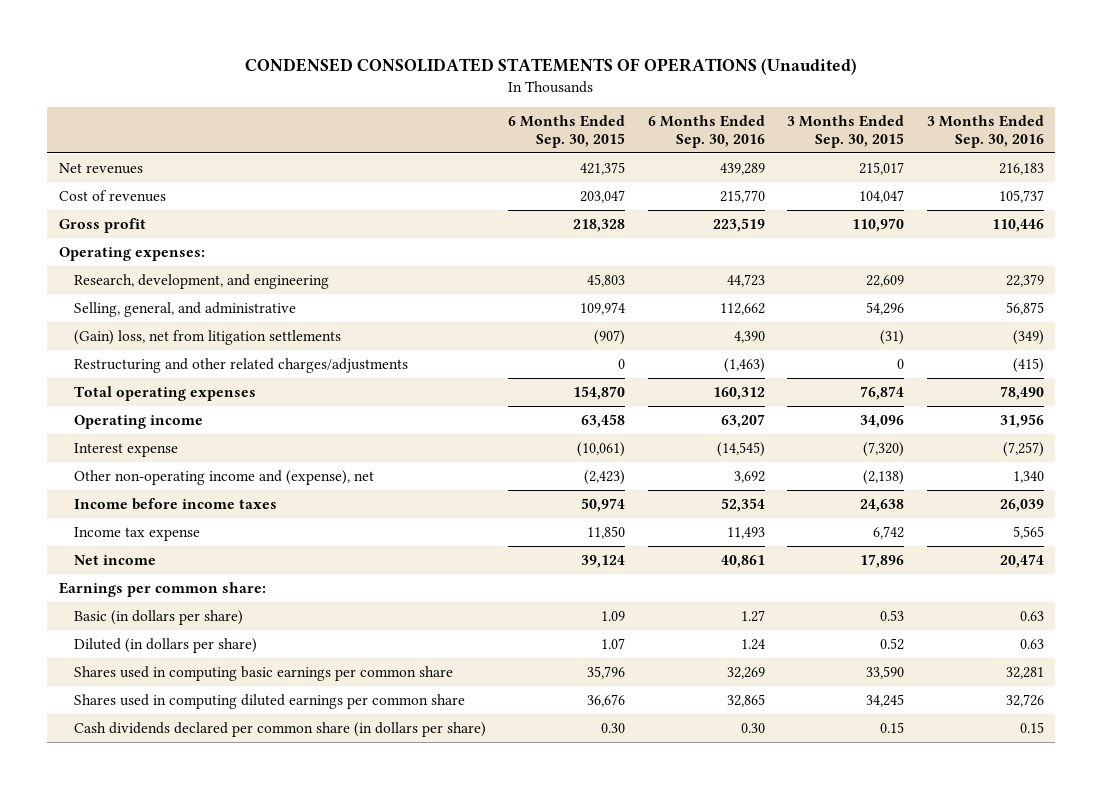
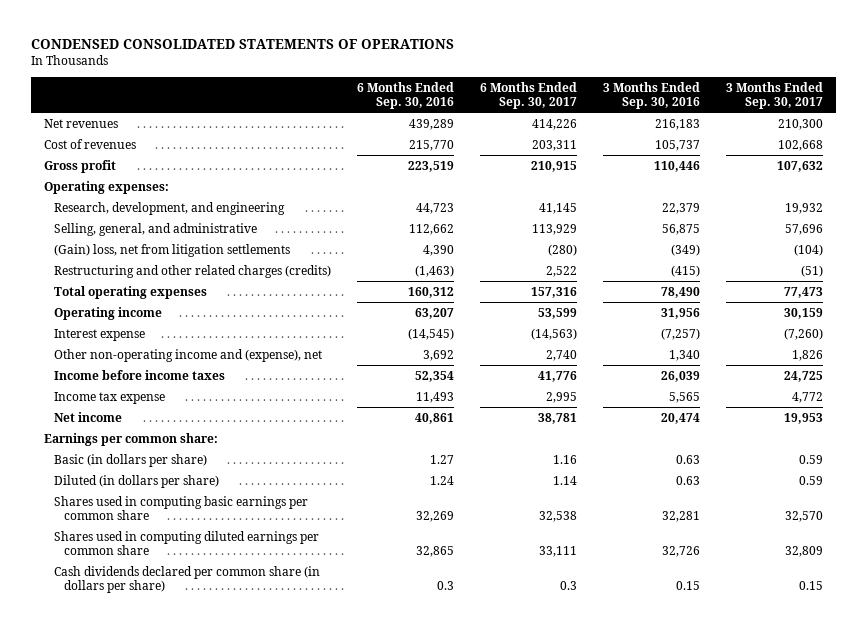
- CONDENSED CONSOLIDATED STATEMENTS OF OPERATIONS (Unaudited)
+ CONDENSED CONSOLIDATED STATEMENTS OF OPERATIONS
- | 6 Months Ended Sep. 30, 2015 | 6 Months Ended Sep. 30, 2016 | 3 Months Ended Sep. 30, 2015 | 3 Months Ended Sep. 30, 2016
+ | 6 Months Ended Sep. 30, 2016 | 6 Months Ended Sep. 30, 2017 | 3 Months Ended Sep. 30, 2016 | 3 Months Ended Sep. 30, 2017
- Restructuring and other related charges/adjustments | 0 | (1,463) | 0 | (415)
+ Restructuring and other related charges (credits) | (1,463) | 2,522 | (415) | (51)
- Cash dividends declared per common share (in dollars per share) | 0.30 | 0.30 | 0.15 | 0.15
+ Cash dividends declared per common share (in dollars per share) | 0.3 | 0.3 | 0.15 | 0.15

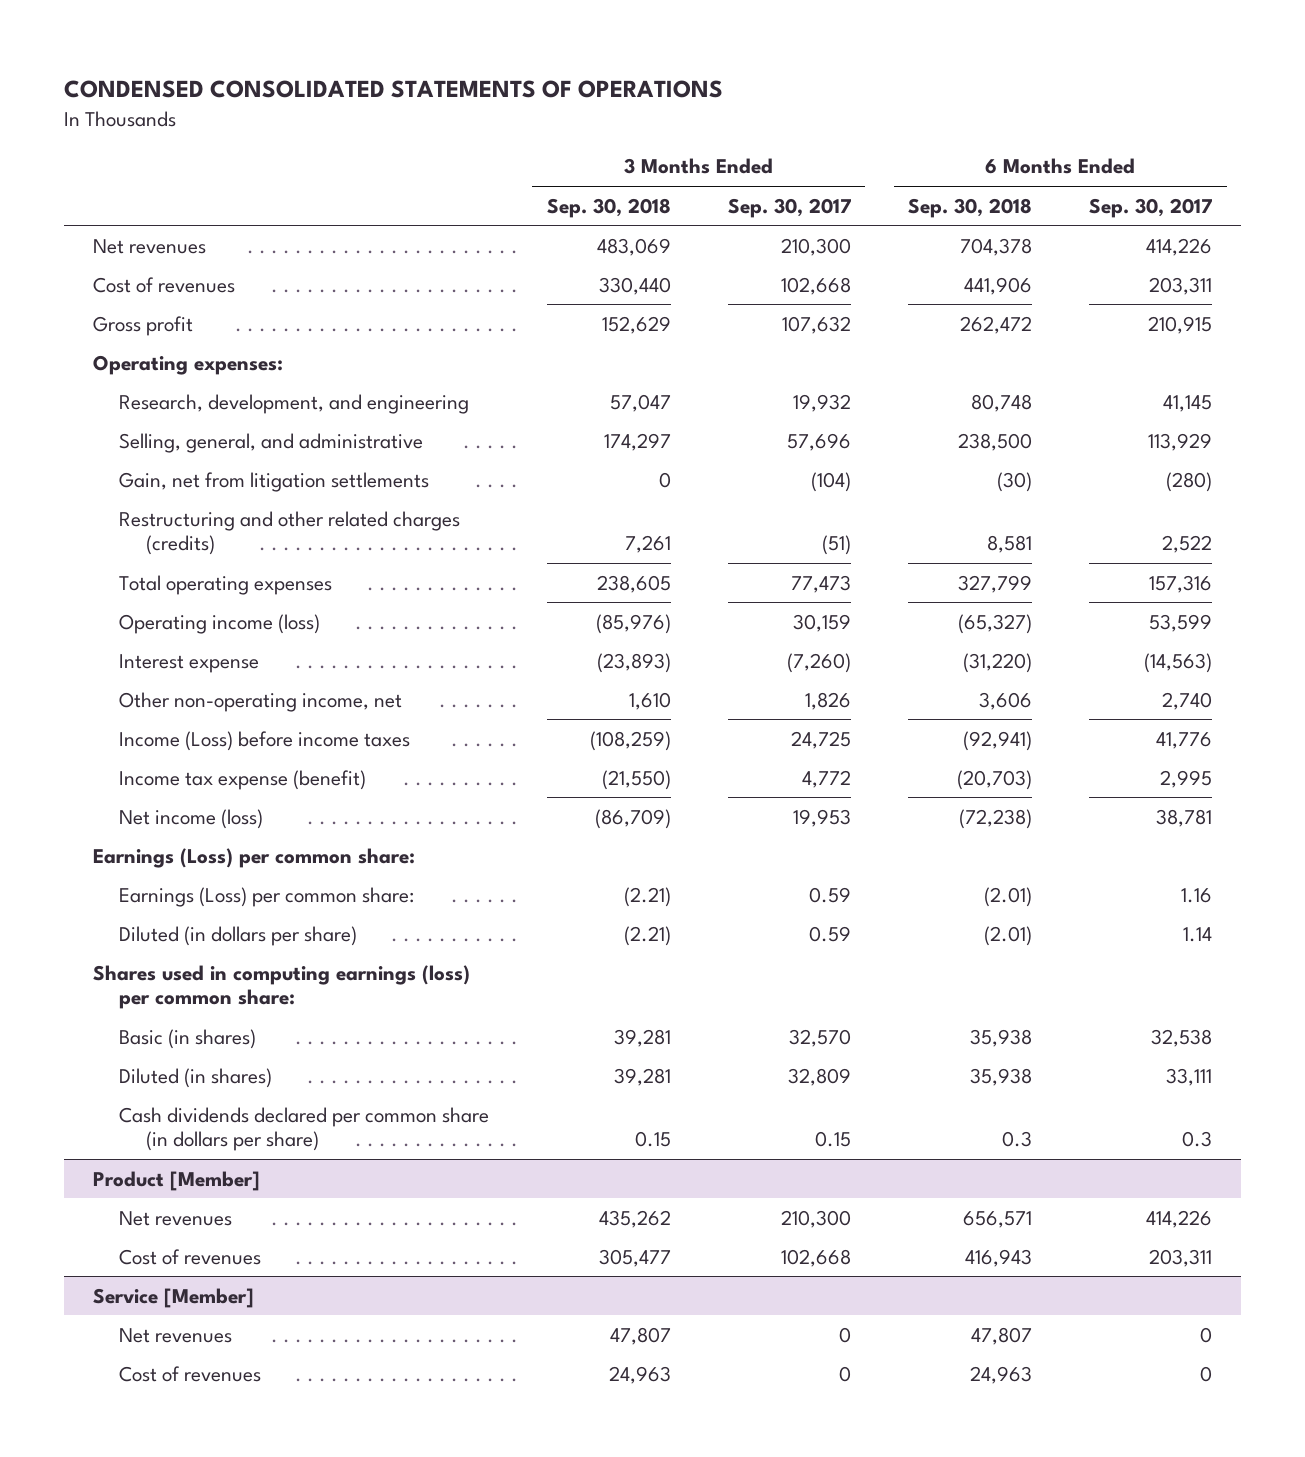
- | 6 Months Ended Sep. 30, 2016 | 6 Months Ended Sep. 30, 2017 | 3 Months Ended Sep. 30, 2016 | 3 Months Ended Sep. 30, 2017
+ | 3 Months Ended Sep. 30, 2018 | 3 Months Ended Sep. 30, 2017 | 6 Months Ended Sep. 30, 2018 | 6 Months Ended Sep. 30, 2017
- (Gain) loss, net from litigation settlements | 4,390 | (280) | (349) | (104)
+ Gain, net from litigation settlements | 0 | (104) | (30) | (280)
- Operating income | 63,207 | 53,599 | 31,956 | 30,159
+ Operating income (loss) | (85,976) | 30,159 | (65,327) | 53,599
- Other non-operating income and (expense), net | 3,692 | 2,740 | 1,340 | 1,826
- Income before income taxes | 52,354 | 41,776 | 26,039 | 24,725
- Income tax expense | 11,493 | 2,995 | 5,565 | 4,772
- Net income | 40,861 | 38,781 | 20,474 | 19,953
- Earnings per common share:
- Basic (in dollars per share) | 1.27 | 1.16 | 0.63 | 0.59
+ Other non-operating income, net | 1,610 | 1,826 | 3,606 | 2,740
+ Income (Loss) before income taxes | (108,259) | 24,725 | (92,941) | 41,776
+ Income tax expense (benefit) | (21,550) | 4,772 | (20,703) | 2,995
+ Net income (loss) | (86,709) | 19,953 | (72,238) | 38,781
+ Earnings (Loss) per common share:
+ Earnings (Loss) per common share: | (2.21) | 0.59 | (2.01) | 1.16
- Shares used in computing basic earnings per common share | 32,269 | 32,538 | 32,281 | 32,570
- Shares used in computing diluted earnings per common share | 32,865 | 33,111 | 32,726 | 32,809
+ Shares used in computing earnings (loss) per common share:
+ Basic (in shares) | 39,281 | 32,570 | 35,938 | 32,538
+ Diluted (in shares) | 39,281 | 32,809 | 35,938 | 33,111
+ Product [Member]
+ Net revenues | 435,262 | 210,300 | 656,571 | 414,226
+ Cost of revenues | 305,477 | 102,668 | 416,943 | 203,311
+ Service [Member]
+ Net revenues | 47,807 | 0 | 47,807 | 0
+ Cost of revenues | 24,963 | 0 | 24,963 | 0

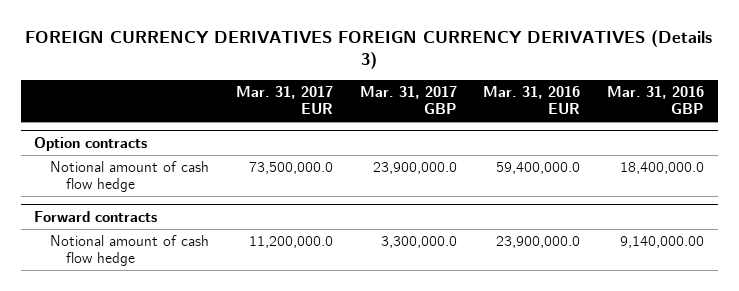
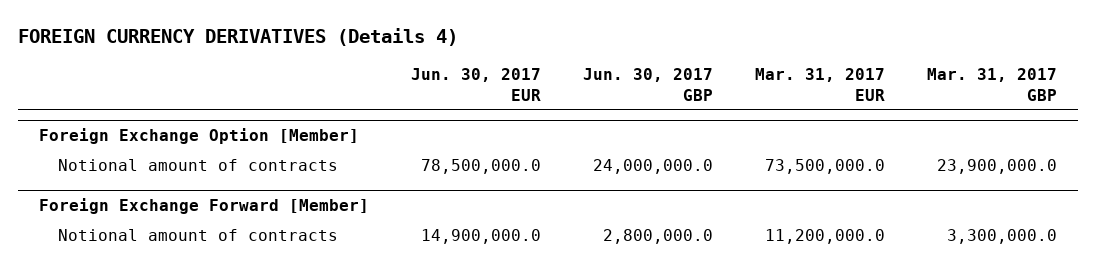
- FOREIGN CURRENCY DERIVATIVES FOREIGN CURRENCY DERIVATIVES (Details 3)
+ FOREIGN CURRENCY DERIVATIVES (Details 4)
- | Mar. 31, 2017 EUR | Mar. 31, 2017 GBP | Mar. 31, 2016 EUR | Mar. 31, 2016 GBP
+ | Jun. 30, 2017 EUR | Jun. 30, 2017 GBP | Mar. 31, 2017 EUR | Mar. 31, 2017 GBP
- Option contracts
- Notional amount of cash flow hedge | 73,500,000.0 | 23,900,000.0 | 59,400,000.0 | 18,400,000.0
- Forward contracts
- Notional amount of cash flow hedge | 11,200,000.0 | 3,300,000.0 | 23,900,000.0 | 9,140,000.00
+ Foreign Exchange Option [Member]
+ Notional amount of contracts | 78,500,000.0 | 24,000,000.0 | 73,500,000.0 | 23,900,000.0
+ Foreign Exchange Forward [Member]
+ Notional amount of contracts | 14,900,000.0 | 2,800,000.0 | 11,200,000.0 | 3,300,000.0

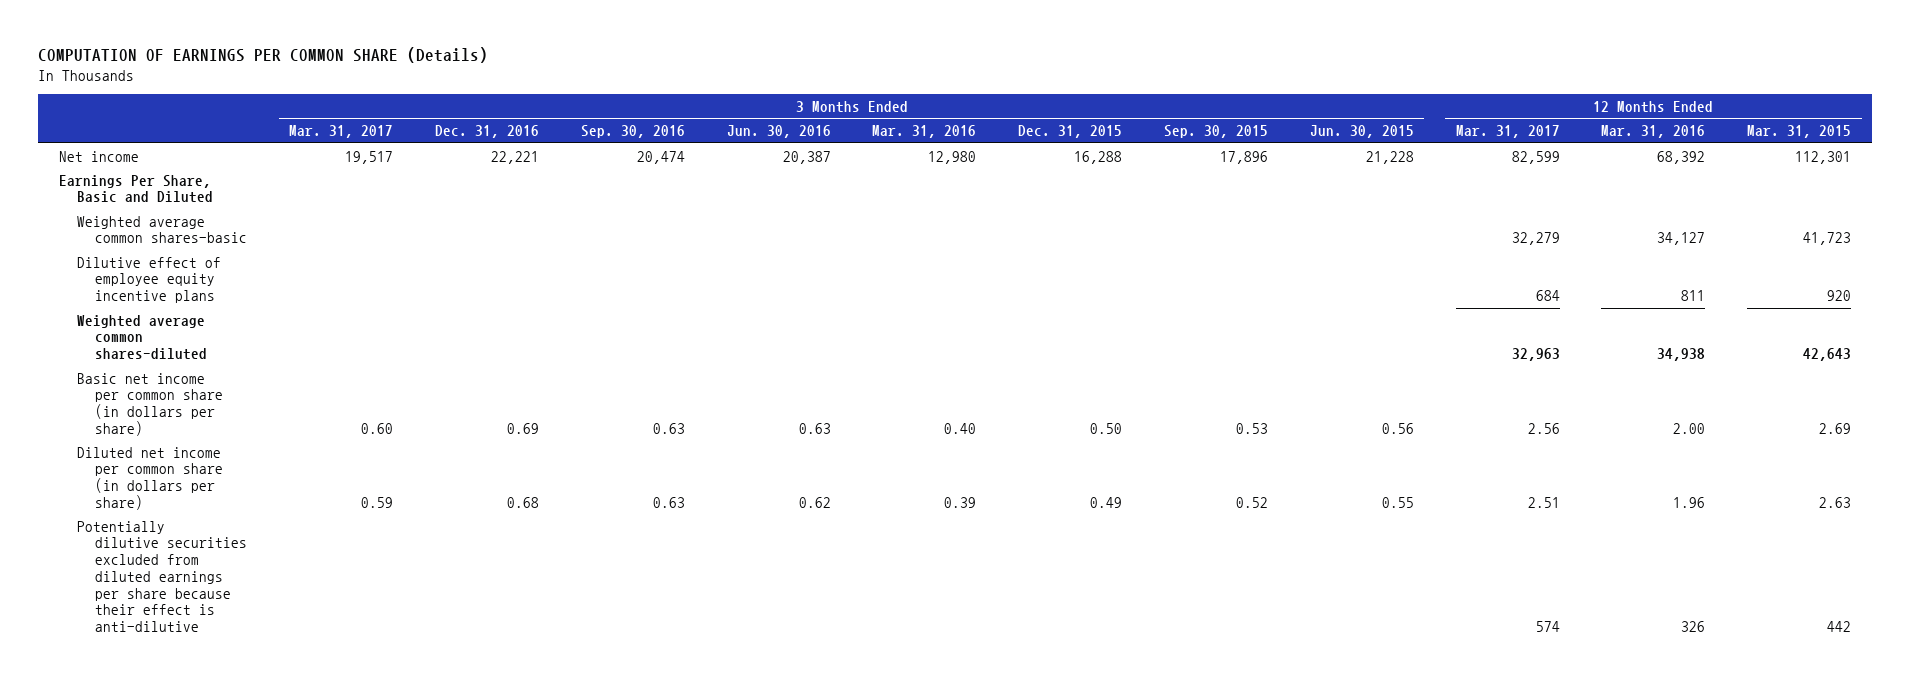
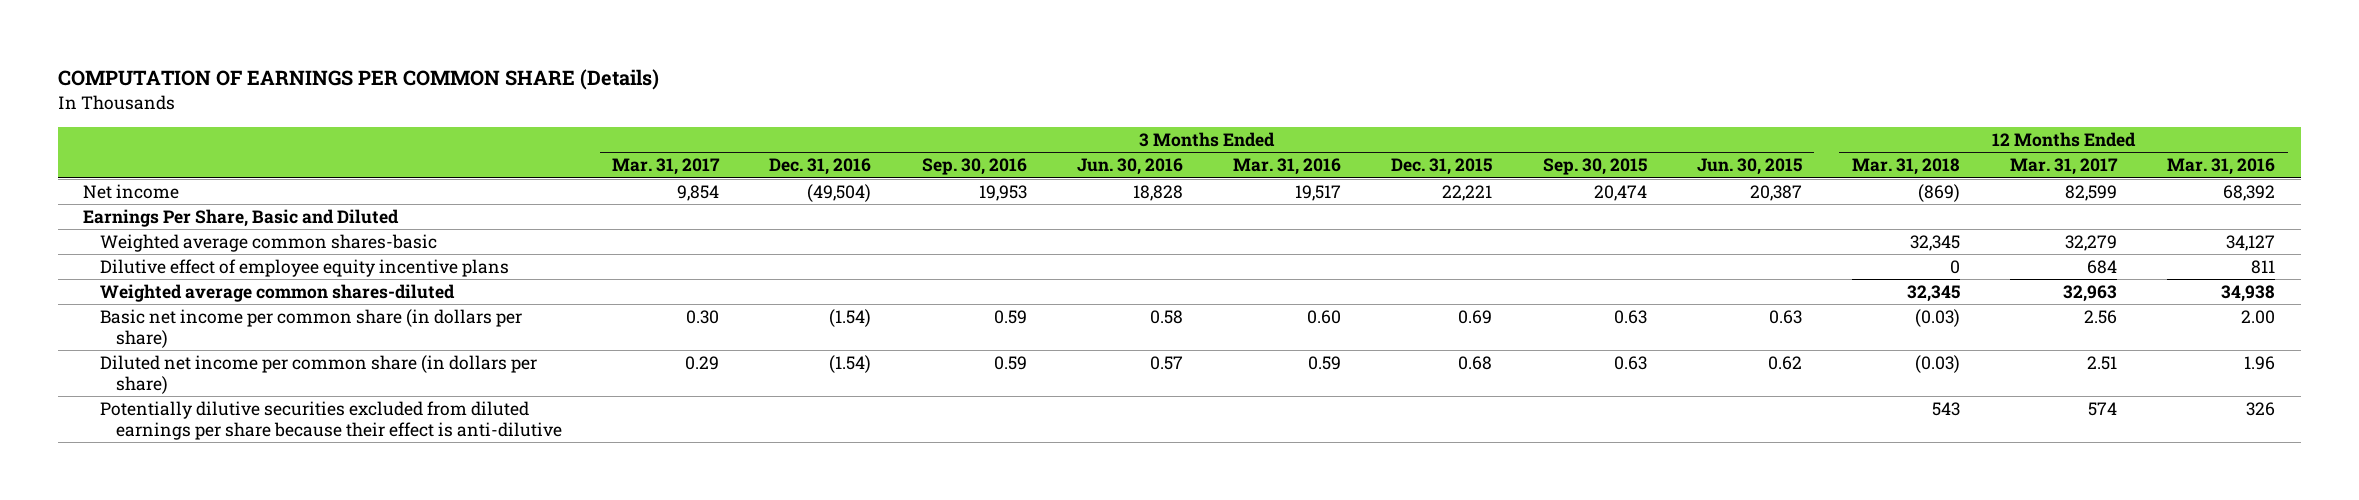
- | 3 Months Ended Mar. 31, 2017 | 3 Months Ended Dec. 31, 2016 | 3 Months Ended Sep. 30, 2016 | 3 Months Ended Jun. 30, 2016 | 3 Months Ended Mar. 31, 2016 | 3 Months Ended Dec. 31, 2015 | 3 Months Ended Sep. 30, 2015 | 3 Months Ended Jun. 30, 2015 | 12 Months Ended Mar. 31, 2017 | 12 Months Ended Mar. 31, 2016 | 12 Months Ended Mar. 31, 2015
+ | 3 Months Ended Mar. 31, 2017 | 3 Months Ended Dec. 31, 2016 | 3 Months Ended Sep. 30, 2016 | 3 Months Ended Jun. 30, 2016 | 3 Months Ended Mar. 31, 2016 | 3 Months Ended Dec. 31, 2015 | 3 Months Ended Sep. 30, 2015 | 3 Months Ended Jun. 30, 2015 | 12 Months Ended Mar. 31, 2018 | 12 Months Ended Mar. 31, 2017 | 12 Months Ended Mar. 31, 2016
- Net income | 19,517 | 22,221 | 20,474 | 20,387 | 12,980 | 16,288 | 17,896 | 21,228 | 82,599 | 68,392 | 112,301
+ Net income | 9,854 | (49,504) | 19,953 | 18,828 | 19,517 | 22,221 | 20,474 | 20,387 | (869) | 82,599 | 68,392
- Basic net income per common share (in dollars per share) | 0.60 | 0.69 | 0.63 | 0.63 | 0.40 | 0.50 | 0.53 | 0.56 | 2.56 | 2.00 | 2.69
- Diluted net income per common share (in dollars per share) | 0.59 | 0.68 | 0.63 | 0.62 | 0.39 | 0.49 | 0.52 | 0.55 | 2.51 | 1.96 | 2.63
+ Basic net income per common share (in dollars per share) | 0.30 | (1.54) | 0.59 | 0.58 | 0.60 | 0.69 | 0.63 | 0.63 | (0.03) | 2.56 | 2.00
+ Diluted net income per common share (in dollars per share) | 0.29 | (1.54) | 0.59 | 0.57 | 0.59 | 0.68 | 0.63 | 0.62 | (0.03) | 2.51 | 1.96

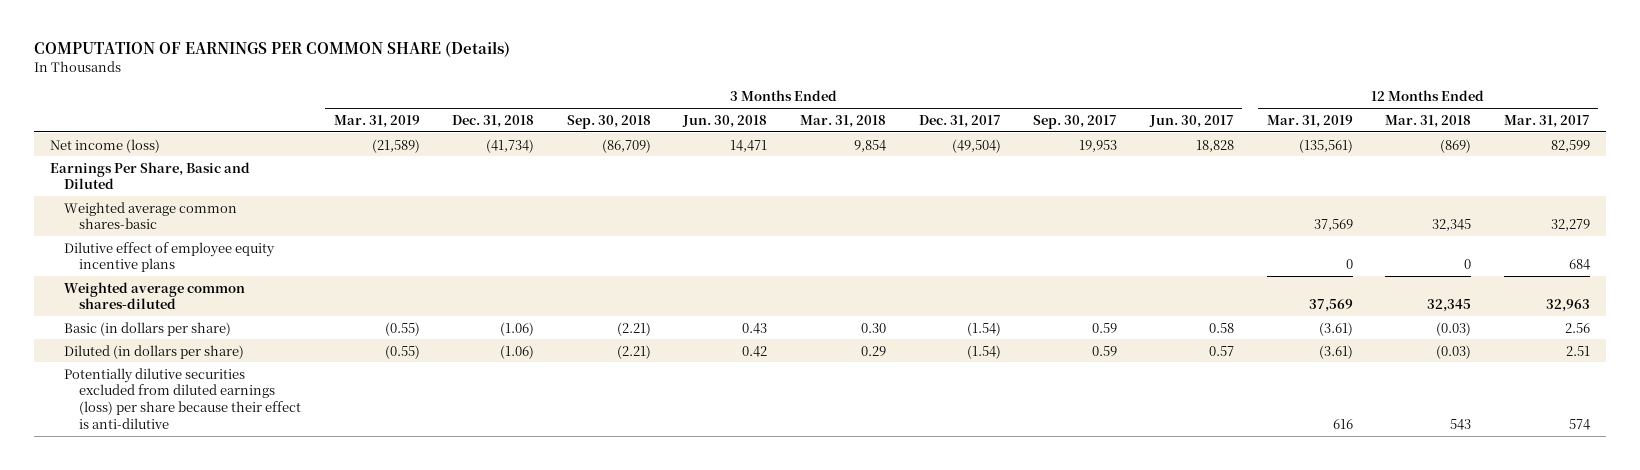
- | 3 Months Ended Mar. 31, 2017 | 3 Months Ended Dec. 31, 2016 | 3 Months Ended Sep. 30, 2016 | 3 Months Ended Jun. 30, 2016 | 3 Months Ended Mar. 31, 2016 | 3 Months Ended Dec. 31, 2015 | 3 Months Ended Sep. 30, 2015 | 3 Months Ended Jun. 30, 2015 | 12 Months Ended Mar. 31, 2018 | 12 Months Ended Mar. 31, 2017 | 12 Months Ended Mar. 31, 2016
+ | 3 Months Ended Mar. 31, 2019 | 3 Months Ended Dec. 31, 2018 | 3 Months Ended Sep. 30, 2018 | 3 Months Ended Jun. 30, 2018 | 3 Months Ended Mar. 31, 2018 | 3 Months Ended Dec. 31, 2017 | 3 Months Ended Sep. 30, 2017 | 3 Months Ended Jun. 30, 2017 | 12 Months Ended Mar. 31, 2019 | 12 Months Ended Mar. 31, 2018 | 12 Months Ended Mar. 31, 2017
- Net income | 9,854 | (49,504) | 19,953 | 18,828 | 19,517 | 22,221 | 20,474 | 20,387 | (869) | 82,599 | 68,392
+ Net income (loss) | (21,589) | (41,734) | (86,709) | 14,471 | 9,854 | (49,504) | 19,953 | 18,828 | (135,561) | (869) | 82,599
- Basic net income per common share (in dollars per share) | 0.30 | (1.54) | 0.59 | 0.58 | 0.60 | 0.69 | 0.63 | 0.63 | (0.03) | 2.56 | 2.00
- Diluted net income per common share (in dollars per share) | 0.29 | (1.54) | 0.59 | 0.57 | 0.59 | 0.68 | 0.63 | 0.62 | (0.03) | 2.51 | 1.96
- Potentially dilutive securities excluded from diluted earnings per share because their effect is anti-dilutive | | | | | | | | | 543 | 574 | 326
+ Basic (in dollars per share) | (0.55) | (1.06) | (2.21) | 0.43 | 0.30 | (1.54) | 0.59 | 0.58 | (3.61) | (0.03) | 2.56
+ Diluted (in dollars per share) | (0.55) | (1.06) | (2.21) | 0.42 | 0.29 | (1.54) | 0.59 | 0.57 | (3.61) | (0.03) | 2.51
+ Potentially dilutive securities excluded from diluted earnings (loss) per share because their effect is anti-dilutive | | | | | | | | | 616 | 543 | 574

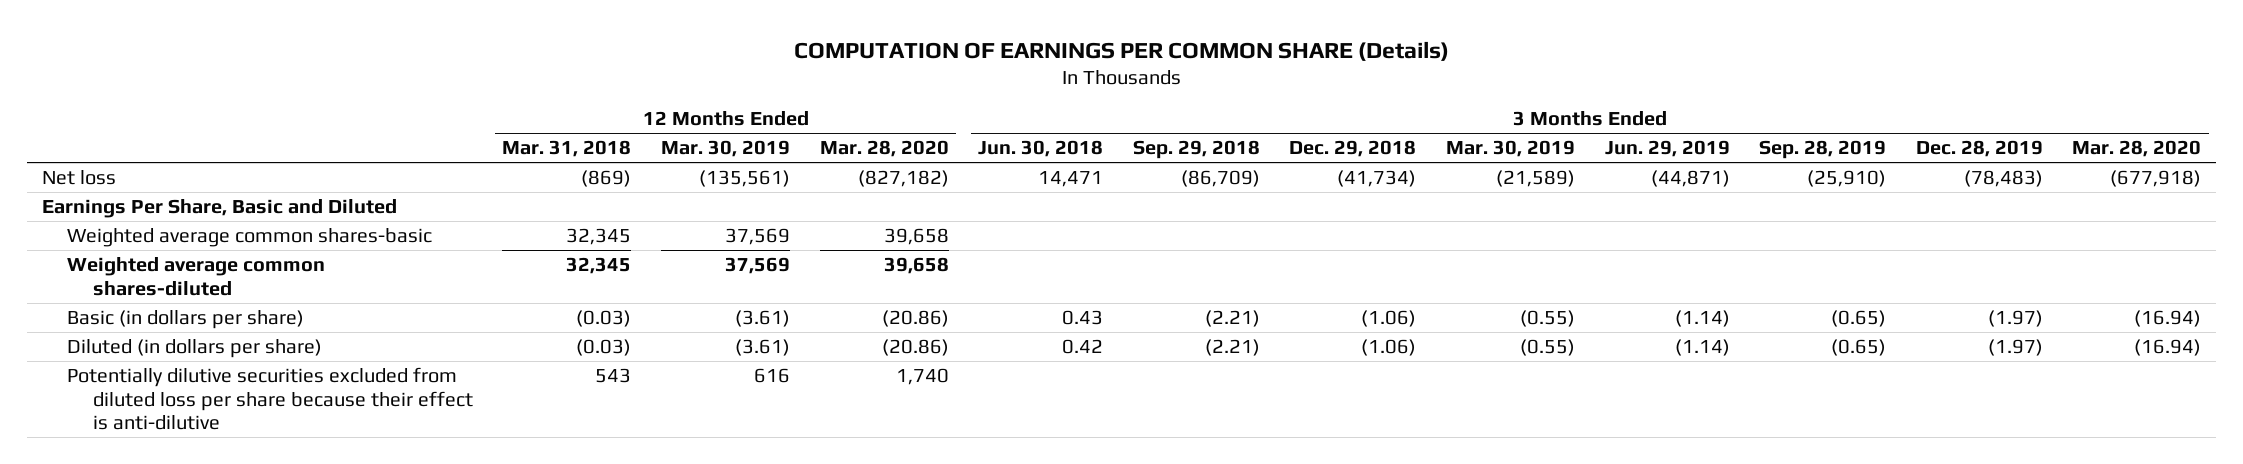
- | 3 Months Ended Mar. 31, 2019 | 3 Months Ended Dec. 31, 2018 | 3 Months Ended Sep. 30, 2018 | 3 Months Ended Jun. 30, 2018 | 3 Months Ended Mar. 31, 2018 | 3 Months Ended Dec. 31, 2017 | 3 Months Ended Sep. 30, 2017 | 3 Months Ended Jun. 30, 2017 | 12 Months Ended Mar. 31, 2019 | 12 Months Ended Mar. 31, 2018 | 12 Months Ended Mar. 31, 2017
+ | 12 Months Ended Mar. 31, 2018 | 12 Months Ended Mar. 30, 2019 | 12 Months Ended Mar. 28, 2020 | 3 Months Ended Jun. 30, 2018 | 3 Months Ended Sep. 29, 2018 | 3 Months Ended Dec. 29, 2018 | 3 Months Ended Mar. 30, 2019 | 3 Months Ended Jun. 29, 2019 | 3 Months Ended Sep. 28, 2019 | 3 Months Ended Dec. 28, 2019 | 3 Months Ended Mar. 28, 2020
- Net income (loss) | (21,589) | (41,734) | (86,709) | 14,471 | 9,854 | (49,504) | 19,953 | 18,828 | (135,561) | (869) | 82,599
+ Net loss | (869) | (135,561) | (827,182) | 14,471 | (86,709) | (41,734) | (21,589) | (44,871) | (25,910) | (78,483) | (677,918)
- Dilutive effect of employee equity incentive plans | | | | | | | | | 0 | 0 | 684
- Potentially dilutive securities excluded from diluted earnings (loss) per share because their effect is anti-dilutive | | | | | | | | | 616 | 543 | 574
+ Potentially dilutive securities excluded from diluted loss per share because their effect is anti-dilutive | 543 | 616 | 1,740 | | | | | | | |

